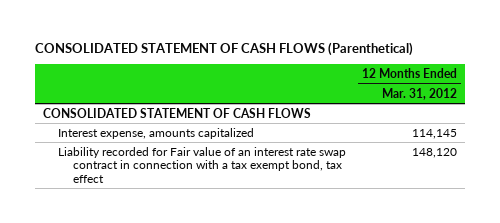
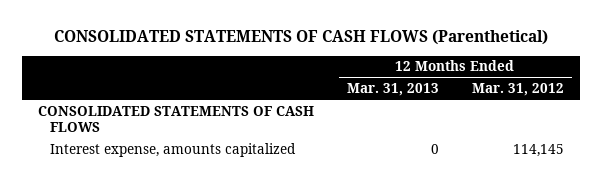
- CONSOLIDATED STATEMENT OF CASH FLOWS (Parenthetical)
+ CONSOLIDATED STATEMENTS OF CASH FLOWS (Parenthetical)
- | 12 Months Ended Mar. 31, 2012
+ | 12 Months Ended Mar. 31, 2013 | 12 Months Ended Mar. 31, 2012
- CONSOLIDATED STATEMENT OF CASH FLOWS
+ CONSOLIDATED STATEMENTS OF CASH FLOWS
- Liability recorded for Fair value of an interest rate swap contract in connection with a tax exempt bond, tax effect | 148,120

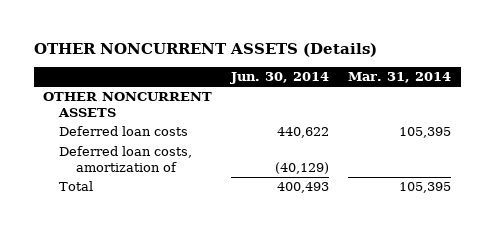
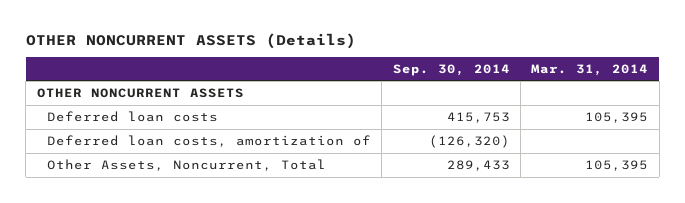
- | Jun. 30, 2014 | Mar. 31, 2014
+ | Sep. 30, 2014 | Mar. 31, 2014
- Total | 400,493 | 105,395
+ Other Assets, Noncurrent, Total | 289,433 | 105,395

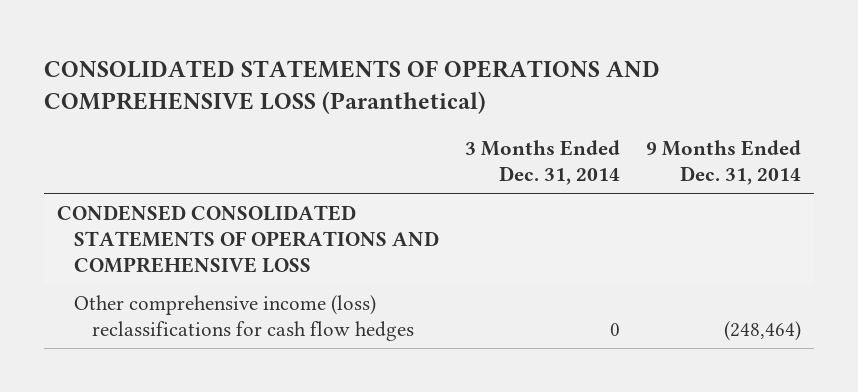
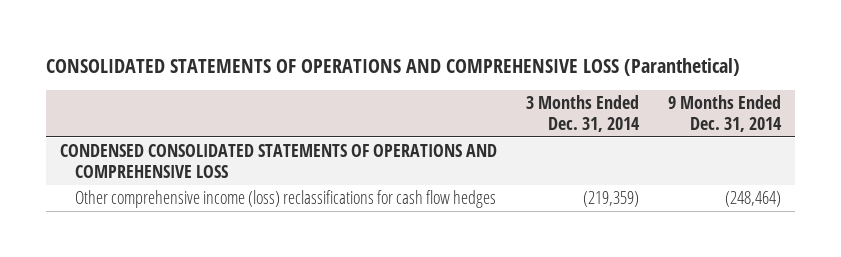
- Other comprehensive income (loss) reclassifications for cash flow hedges | 0 | (248,464)
+ Other comprehensive income (loss) reclassifications for cash flow hedges | (219,359) | (248,464)

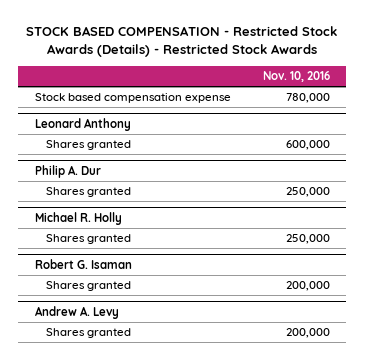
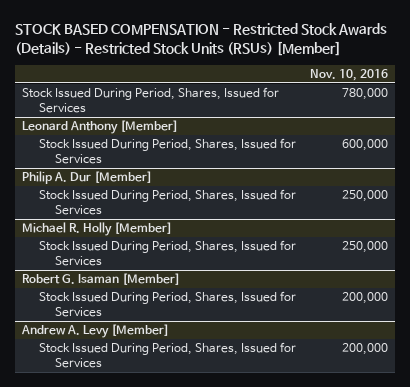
- STOCK BASED COMPENSATION - Restricted Stock Awards (Details) - Restricted Stock Awards
+ STOCK BASED COMPENSATION - Restricted Stock Awards (Details) - Restricted Stock Units (RSUs) [Member]
- Stock based compensation expense | 780,000
- Leonard Anthony
- Shares granted | 600,000
- Philip A. Dur
- Shares granted | 250,000
- Michael R. Holly
- Shares granted | 250,000
- Robert G. Isaman
- Shares granted | 200,000
- Andrew A. Levy
- Shares granted | 200,000
+ Stock Issued During Period, Shares, Issued for Services | 780,000
+ Leonard Anthony [Member]
+ Stock Issued During Period, Shares, Issued for Services | 600,000
+ Philip A. Dur [Member]
+ Stock Issued During Period, Shares, Issued for Services | 250,000
+ Michael R. Holly [Member]
+ Stock Issued During Period, Shares, Issued for Services | 250,000
+ Robert G. Isaman [Member]
+ Stock Issued During Period, Shares, Issued for Services | 200,000
+ Andrew A. Levy [Member]
+ Stock Issued During Period, Shares, Issued for Services | 200,000

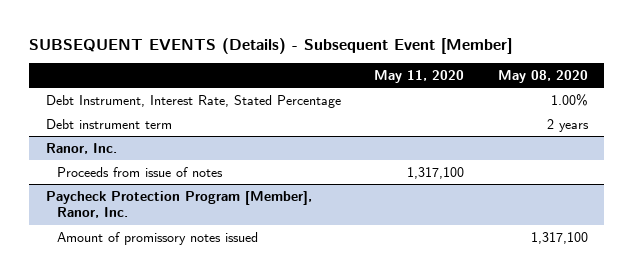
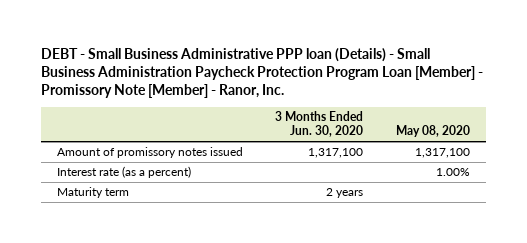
- SUBSEQUENT EVENTS (Details) - Subsequent Event [Member]
+ DEBT - Small Business Administrative PPP loan (Details) - Small Business Administration Paycheck Protection Program Loan [Member] - Promissory Note [Member] - Ranor, Inc.
- | May 11, 2020 | May 08, 2020
+ | 3 Months Ended Jun. 30, 2020 | May 08, 2020
- Debt Instrument, Interest Rate, Stated Percentage | | 1.00%
- Debt instrument term | | 2 years
- Ranor, Inc.
- Proceeds from issue of notes | 1,317,100 |
- Paycheck Protection Program [Member], Ranor, Inc.
+ Interest rate (as a percent) | | 1.00%
+ Maturity term | 2 years |

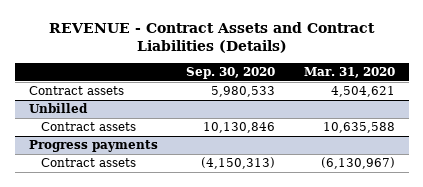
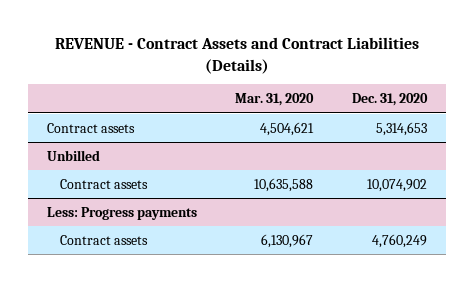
- | Sep. 30, 2020 | Mar. 31, 2020
+ | Mar. 31, 2020 | Dec. 31, 2020
- Progress payments
- Contract assets | (4,150,313) | (6,130,967)
+ Less: Progress payments
+ Contract assets | 6,130,967 | 4,760,249

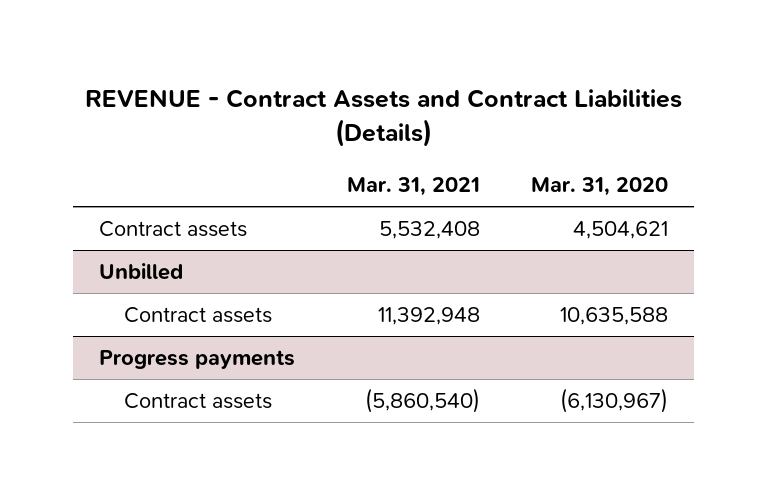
- | Mar. 31, 2020 | Dec. 31, 2020
+ | Mar. 31, 2021 | Mar. 31, 2020
- Less: Progress payments
- Contract assets | 6,130,967 | 4,760,249
+ Progress payments
+ Contract assets | (5,860,540) | (6,130,967)

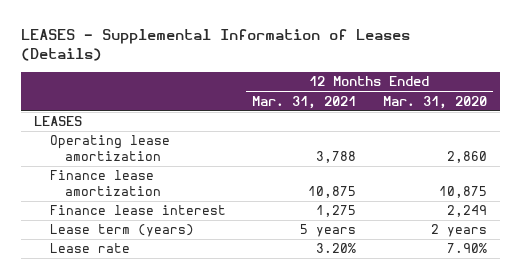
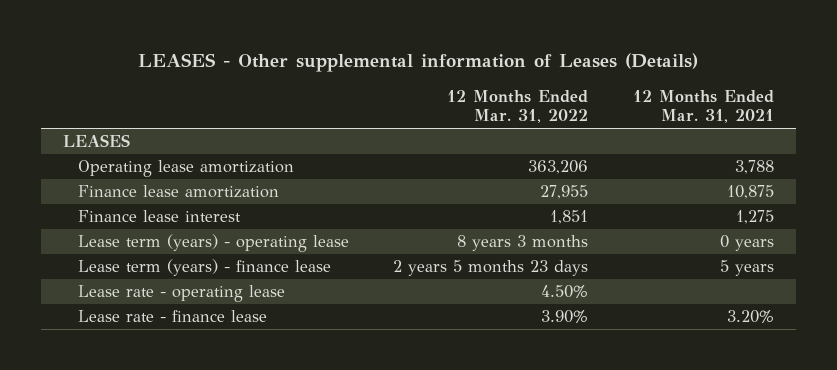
- LEASES - Supplemental Information of Leases (Details)
+ LEASES - Other supplemental information of Leases (Details)
- | 12 Months Ended Mar. 31, 2021 | 12 Months Ended Mar. 31, 2020
+ | 12 Months Ended Mar. 31, 2022 | 12 Months Ended Mar. 31, 2021
- Lease term (years) | 5 years | 2 years
- Lease rate | 3.20% | 7.90%
+ Lease term (years) - operating lease | 8 years 3 months | 0 years
+ Lease term (years) - finance lease | 2 years 5 months 23 days | 5 years
+ Lease rate - operating lease | 4.50% |
+ Lease rate - finance lease | 3.90% | 3.20%

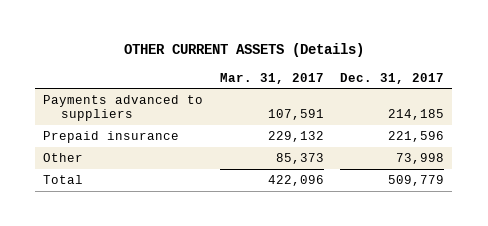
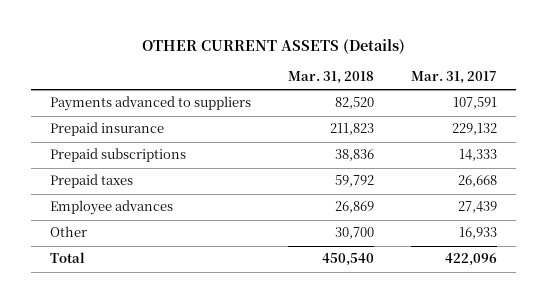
- | Mar. 31, 2017 | Dec. 31, 2017
+ | Mar. 31, 2018 | Mar. 31, 2017
- Other | 85,373 | 73,998
+ Prepaid subscriptions | 38,836 | 14,333
+ Prepaid taxes | 59,792 | 26,668
+ Employee advances | 26,869 | 27,439
+ Other | 30,700 | 16,933

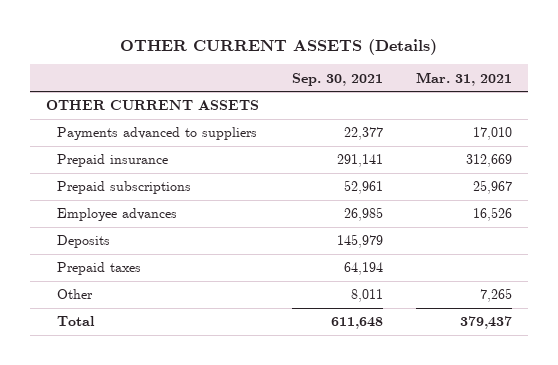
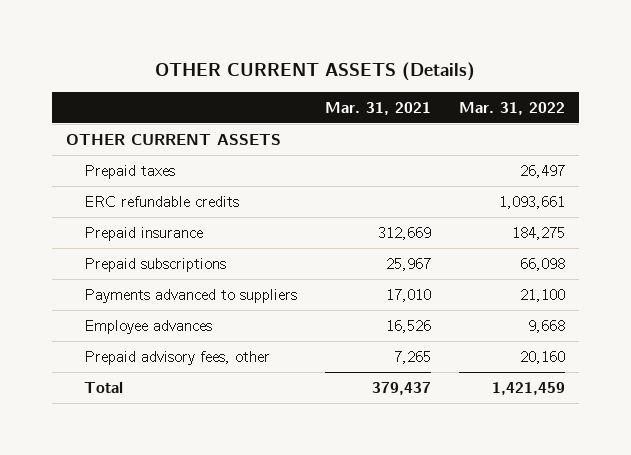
- | Sep. 30, 2021 | Mar. 31, 2021
+ | Mar. 31, 2021 | Mar. 31, 2022
moved up: Prepaid taxes | | 26,497
+ ERC refundable credits | | 1,093,661
moved down: Payments advanced to suppliers | 17,010 | 21,100
- Deposits | 145,979 |
- Other | 8,011 | 7,265
+ Prepaid advisory fees, other | 7,265 | 20,160

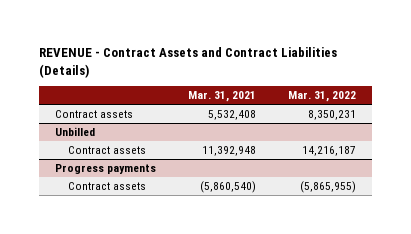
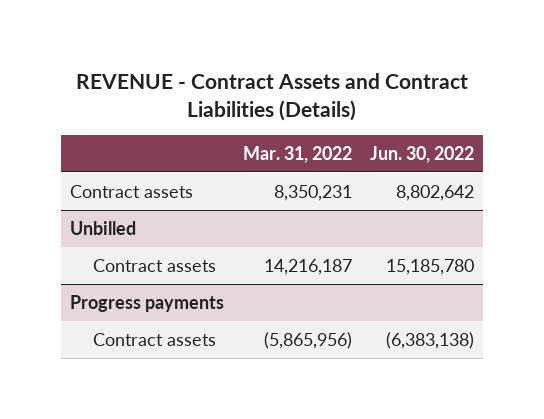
- | Mar. 31, 2021 | Mar. 31, 2022
+ | Mar. 31, 2022 | Jun. 30, 2022
@ Progress payments
- Contract assets | (5,860,540) | (5,865,955)
+ Contract assets | (5,865,956) | (6,383,138)

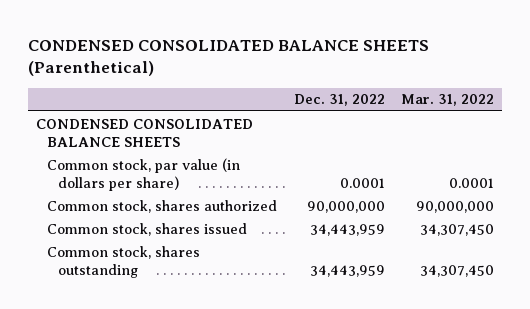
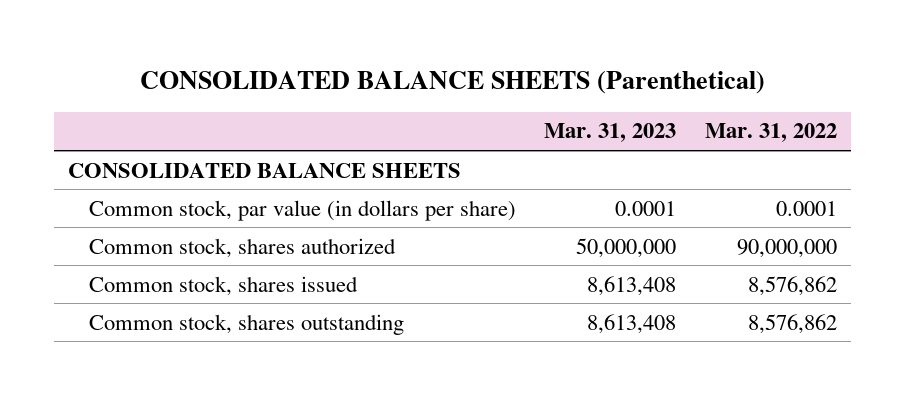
- CONDENSED CONSOLIDATED BALANCE SHEETS (Parenthetical)
+ CONSOLIDATED BALANCE SHEETS (Parenthetical)
- | Dec. 31, 2022 | Mar. 31, 2022
+ | Mar. 31, 2023 | Mar. 31, 2022
- CONDENSED CONSOLIDATED BALANCE SHEETS
+ CONSOLIDATED BALANCE SHEETS
- Common stock, shares issued | 34,443,959 | 34,307,450
- Common stock, shares outstanding | 34,443,959 | 34,307,450
+ Common stock, shares issued | 8,613,408 | 8,576,862
+ Common stock, shares outstanding | 8,613,408 | 8,576,862

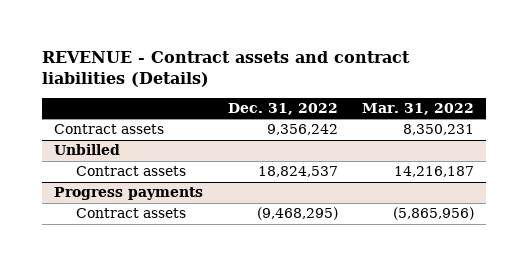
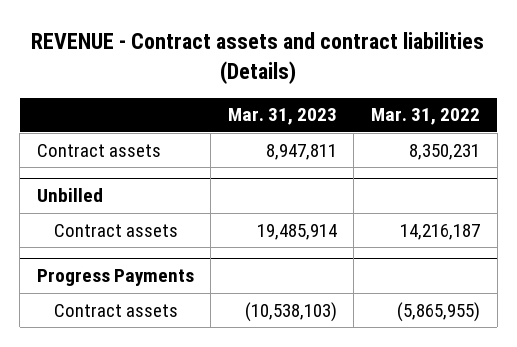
- | Dec. 31, 2022 | Mar. 31, 2022
+ | Mar. 31, 2023 | Mar. 31, 2022
- Progress payments
- Contract assets | (9,468,295) | (5,865,956)
+ Progress Payments
+ Contract assets | (10,538,103) | (5,865,955)

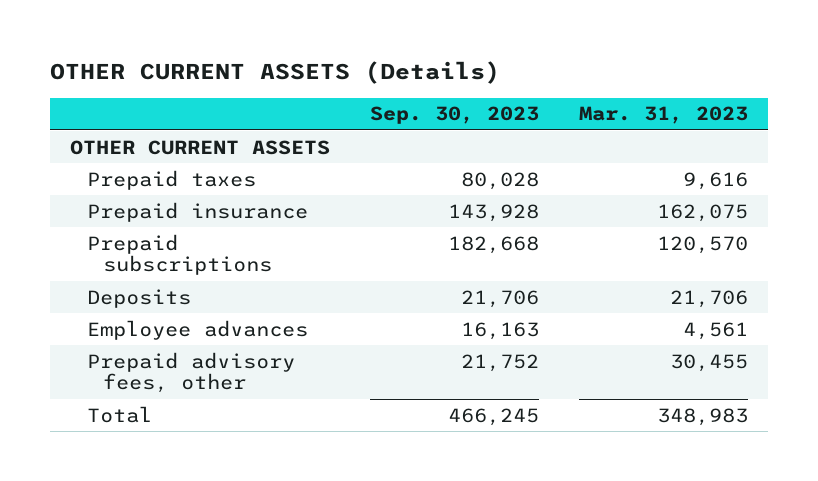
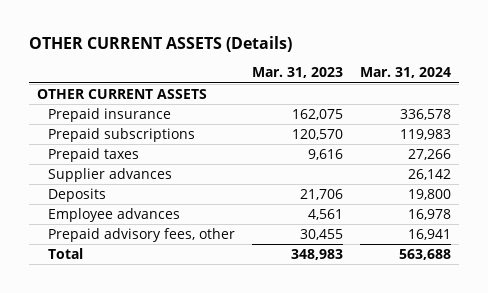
- | Sep. 30, 2023 | Mar. 31, 2023
+ | Mar. 31, 2023 | Mar. 31, 2024
moved down: Prepaid taxes | 9,616 | 27,266
+ Supplier advances | | 26,142

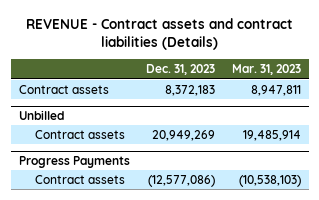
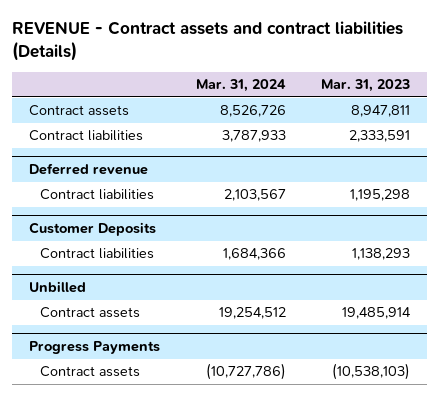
- | Dec. 31, 2023 | Mar. 31, 2023
+ | Mar. 31, 2024 | Mar. 31, 2023
+ Contract liabilities | 3,787,933 | 2,333,591
+ Deferred revenue
+ Contract liabilities | 2,103,567 | 1,195,298
+ Customer Deposits
+ Contract liabilities | 1,684,366 | 1,138,293

